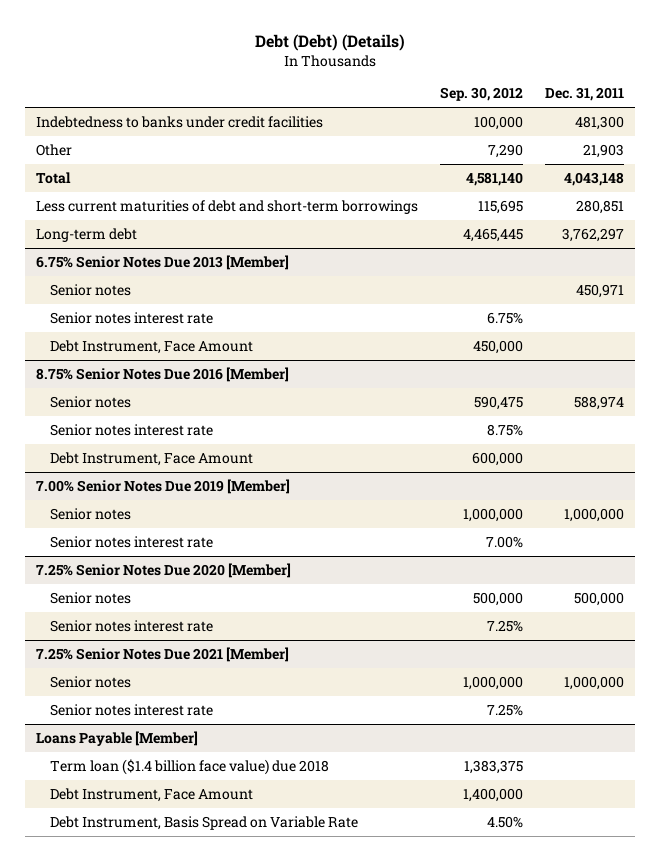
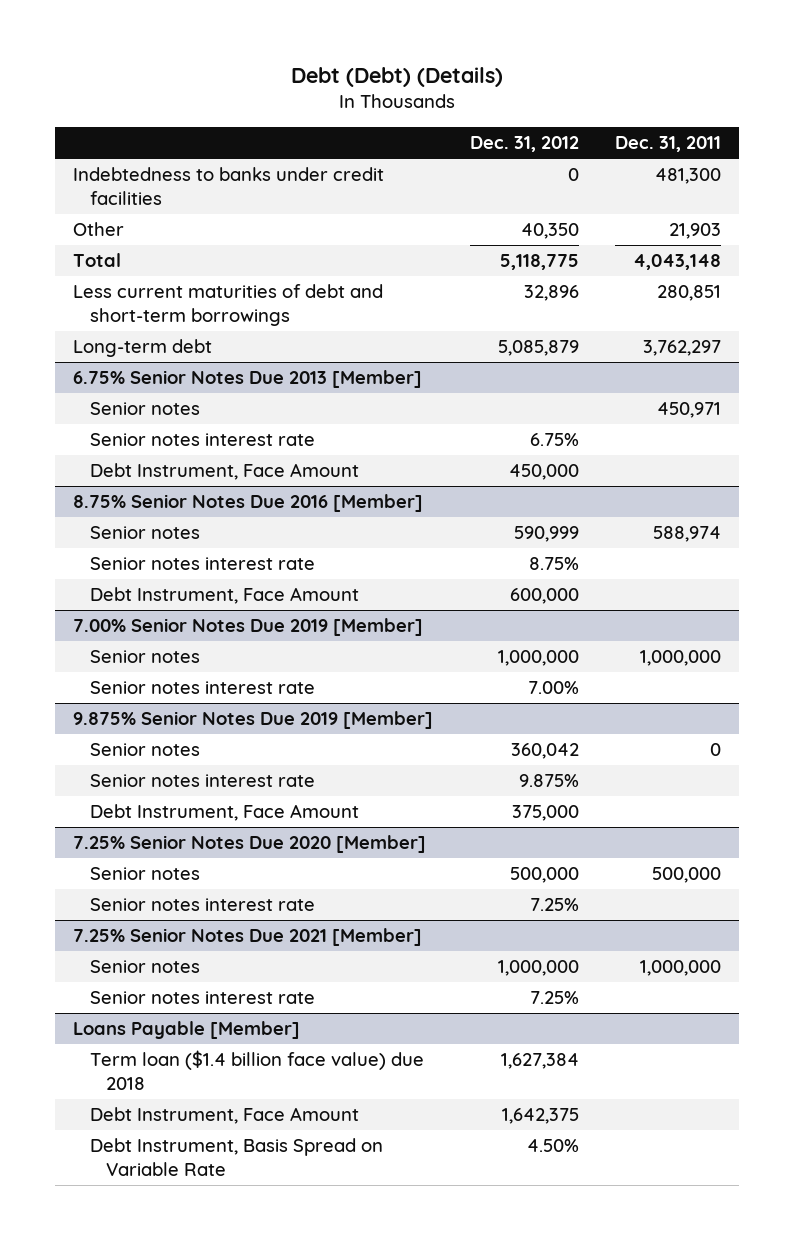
- | Sep. 30, 2012 | Dec. 31, 2011
+ | Dec. 31, 2012 | Dec. 31, 2011
+ 9.875% Senior Notes Due 2019 [Member]
+ Senior notes | 360,042 | 0
+ Senior notes interest rate | 9.875% |
+ Debt Instrument, Face Amount | 375,000 |

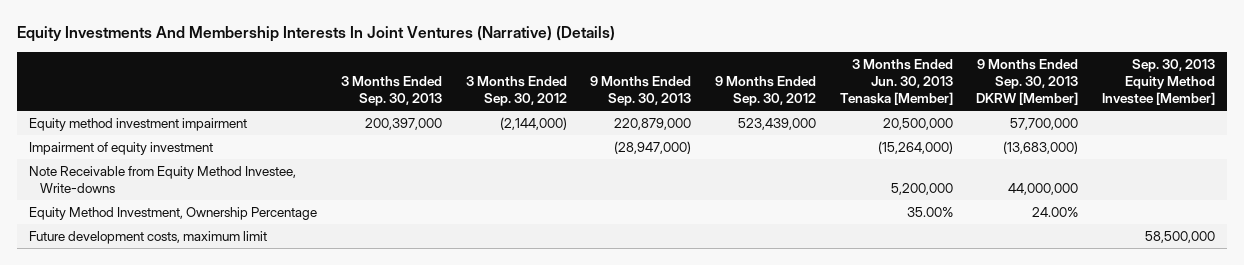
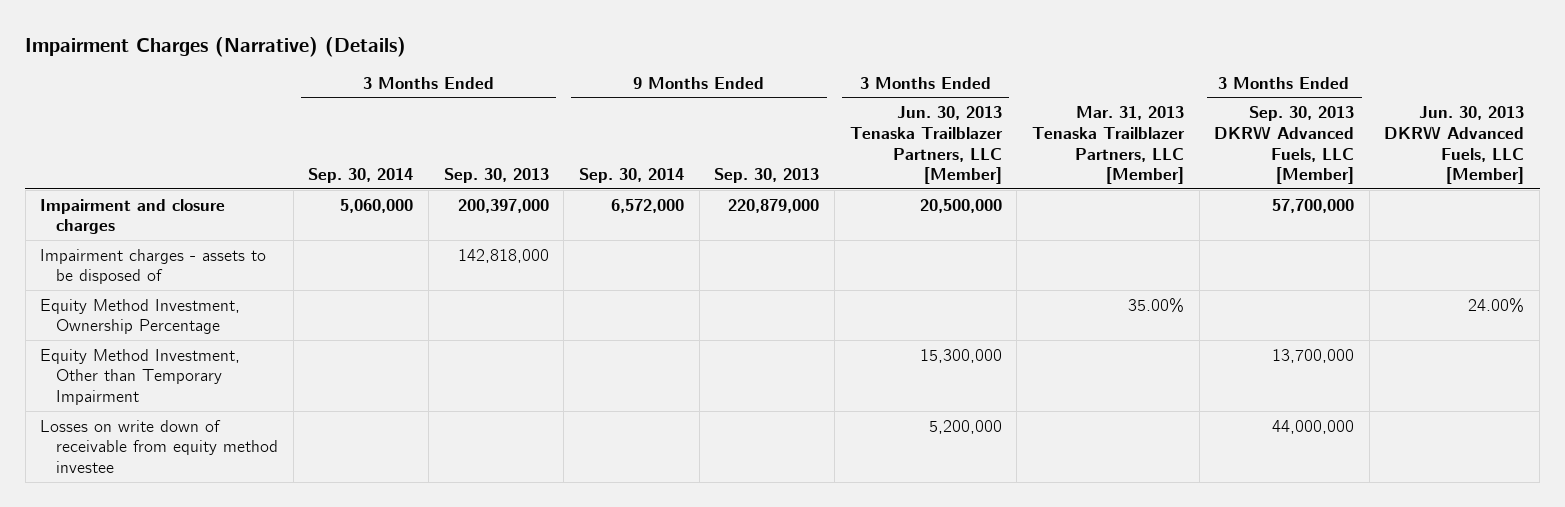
- Equity Investments And Membership Interests In Joint Ventures (Narrative) (Details)
+ Impairment Charges (Narrative) (Details)
- | 3 Months Ended Sep. 30, 2013 | 3 Months Ended Sep. 30, 2012 | 9 Months Ended Sep. 30, 2013 | 9 Months Ended Sep. 30, 2012 | 3 Months Ended Jun. 30, 2013 Tenaska [Member] | 9 Months Ended Sep. 30, 2013 DKRW [Member] | Sep. 30, 2013 Equity Method Investee [Member]
+ | 3 Months Ended Sep. 30, 2014 | 3 Months Ended Sep. 30, 2013 | 9 Months Ended Sep. 30, 2014 | 9 Months Ended Sep. 30, 2013 | 3 Months Ended Jun. 30, 2013 Tenaska Trailblazer Partners, LLC [Member] | Mar. 31, 2013 Tenaska Trailblazer Partners, LLC [Member] | 3 Months Ended Sep. 30, 2013 DKRW Advanced Fuels, LLC [Member] | Jun. 30, 2013 DKRW Advanced Fuels, LLC [Member]
- Equity method investment impairment | 200,397,000 | (2,144,000) | 220,879,000 | 523,439,000 | 20,500,000 | 57,700,000 |
- Impairment of equity investment | | | (28,947,000) | | (15,264,000) | (13,683,000) |
- Note Receivable from Equity Method Investee, Write-downs | | | | | 5,200,000 | 44,000,000 |
+ Impairment and closure charges | 5,060,000 | 200,397,000 | 6,572,000 | 220,879,000 | 20,500,000 | | 57,700,000 |
+ Impairment charges - assets to be disposed of | | 142,818,000 | | | | | |
- Future development costs, maximum limit | | | | | | | 58,500,000
+ Equity Method Investment, Other than Temporary Impairment | | | | | 15,300,000 | | 13,700,000 |
+ Losses on write down of receivable from equity method investee | | | | | 5,200,000 | | 44,000,000 |

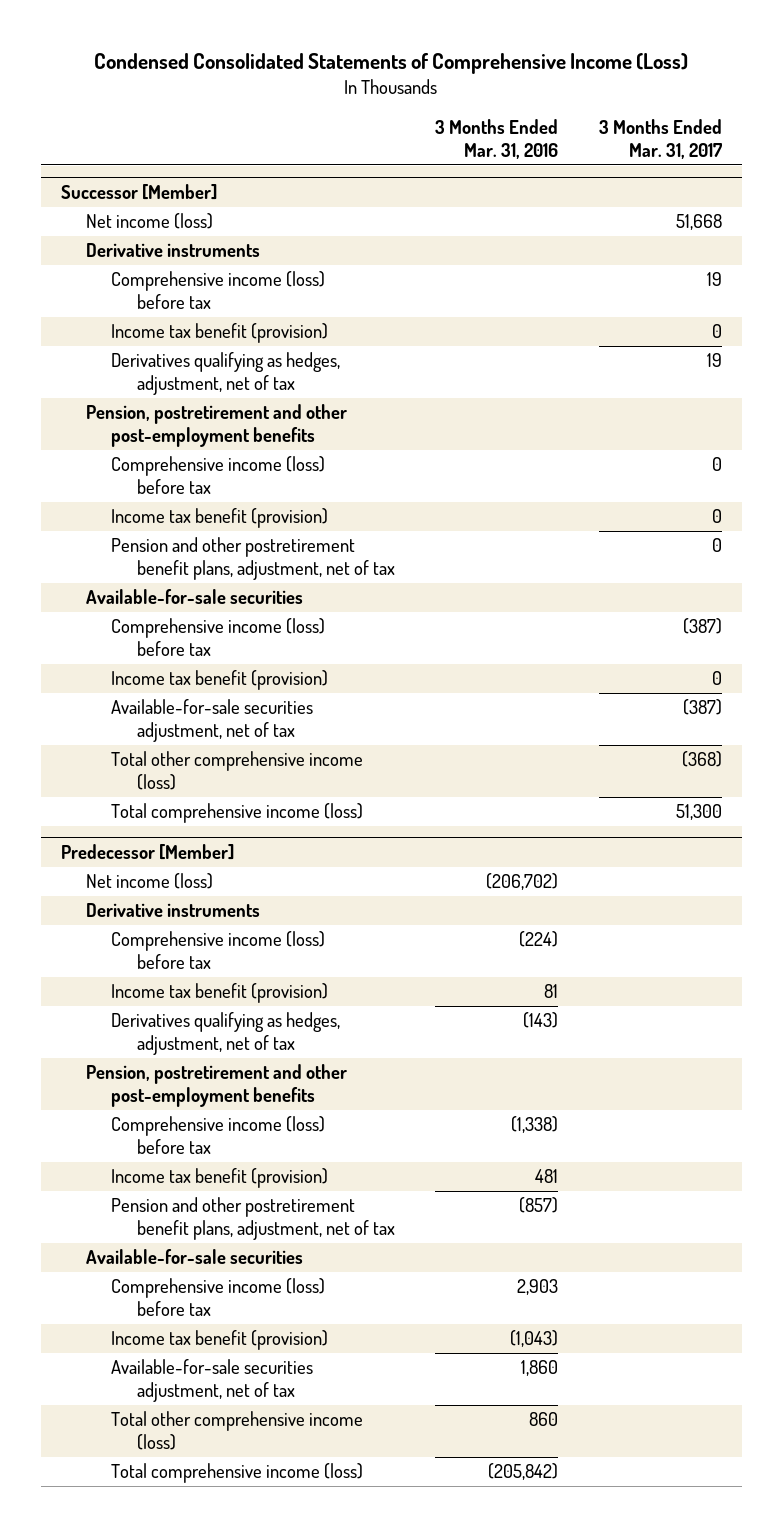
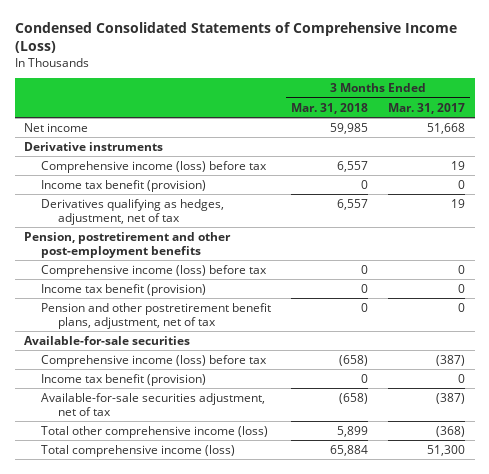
- | 3 Months Ended Mar. 31, 2016 | 3 Months Ended Mar. 31, 2017
+ | 3 Months Ended Mar. 31, 2018 | 3 Months Ended Mar. 31, 2017
- Successor [Member]
- Net income (loss) | | 51,668
+ Net income | 59,985 | 51,668
- Predecessor [Member]
- Net income (loss) | (206,702) |
- Derivative instruments
- Comprehensive income (loss) before tax | (224) |
- Income tax benefit (provision) | 81 |
- Derivatives qualifying as hedges, adjustment, net of tax | (143) |
- Pension, postretirement and other post-employment benefits
- Comprehensive income (loss) before tax | (1,338) |
- Income tax benefit (provision) | 481 |
- Pension and other postretirement benefit plans, adjustment, net of tax | (857) |
- Available-for-sale securities
- Comprehensive income (loss) before tax | 2,903 |
- Income tax benefit (provision) | (1,043) |
- Available-for-sale securities adjustment, net of tax | 1,860 |
- Total other comprehensive income (loss) | 860 |
- Total comprehensive income (loss) | (205,842) |

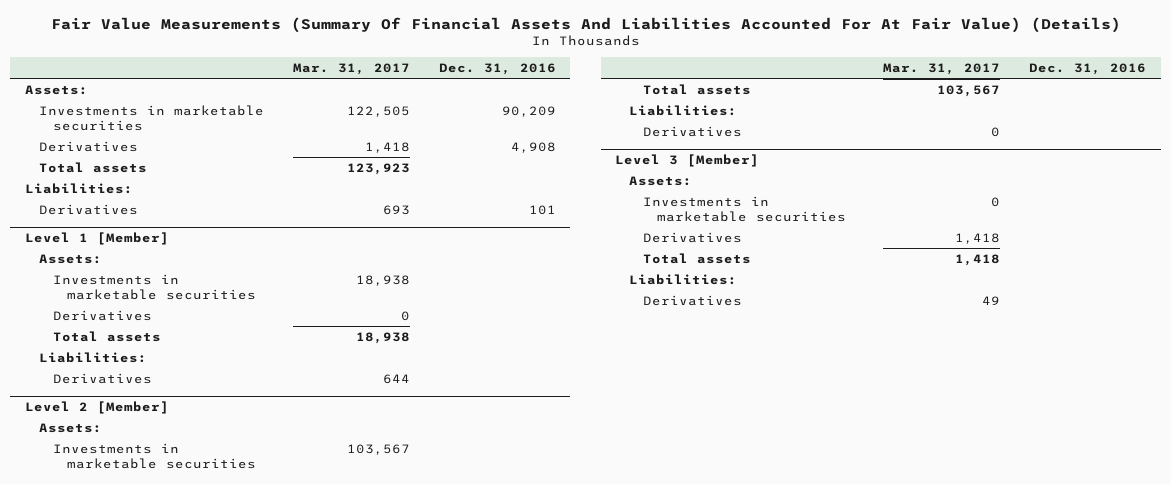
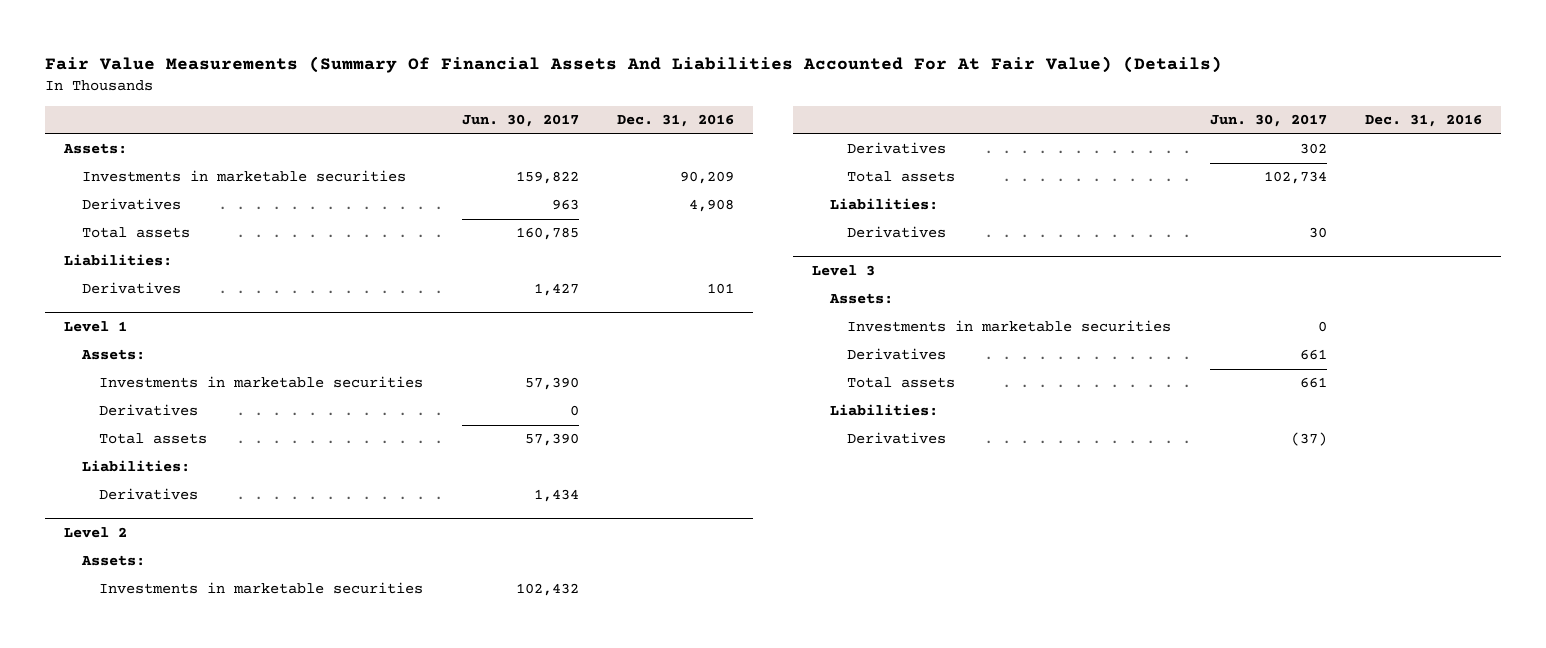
- | Mar. 31, 2017 | Dec. 31, 2016
+ | Jun. 30, 2017 | Dec. 31, 2016
- Level 1 [Member]
+ Level 1
- Level 2 [Member]
+ Level 2
+ Derivatives | 302 |
- Level 3 [Member]
+ Level 3

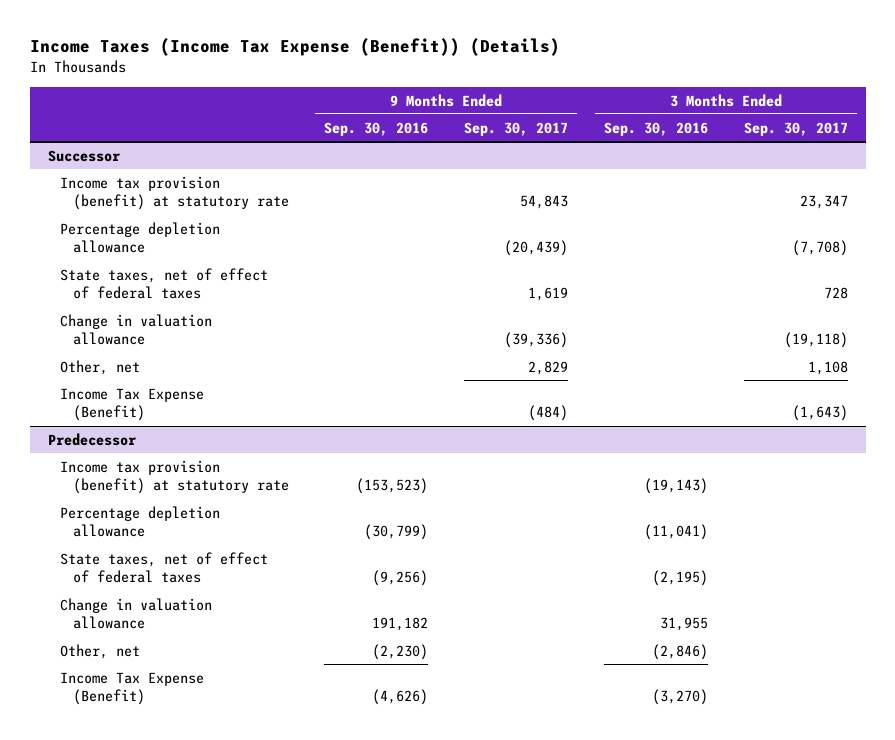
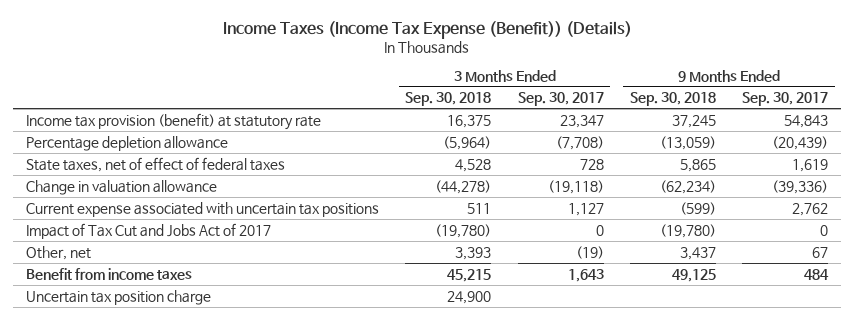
- | 9 Months Ended Sep. 30, 2016 | 9 Months Ended Sep. 30, 2017 | 3 Months Ended Sep. 30, 2016 | 3 Months Ended Sep. 30, 2017
+ | 3 Months Ended Sep. 30, 2018 | 3 Months Ended Sep. 30, 2017 | 9 Months Ended Sep. 30, 2018 | 9 Months Ended Sep. 30, 2017
- Successor
- Other, net | | 2,829 | | 1,108
- Income Tax Expense (Benefit) | | (484) | | (1,643)
- Predecessor
- Income tax provision (benefit) at statutory rate | (153,523) | | (19,143) |
- Percentage depletion allowance | (30,799) | | (11,041) |
- State taxes, net of effect of federal taxes | (9,256) | | (2,195) |
- Change in valuation allowance | 191,182 | | 31,955 |
- Other, net | (2,230) | | (2,846) |
- Income Tax Expense (Benefit) | (4,626) | | (3,270) |
+ Current expense associated with uncertain tax positions | 511 | 1,127 | (599) | 2,762
+ Impact of Tax Cut and Jobs Act of 2017 | (19,780) | 0 | (19,780) | 0
+ Other, net | 3,393 | (19) | 3,437 | 67
+ Benefit from income taxes | 45,215 | 1,643 | 49,125 | 484
+ Uncertain tax position charge | 24,900 | | |

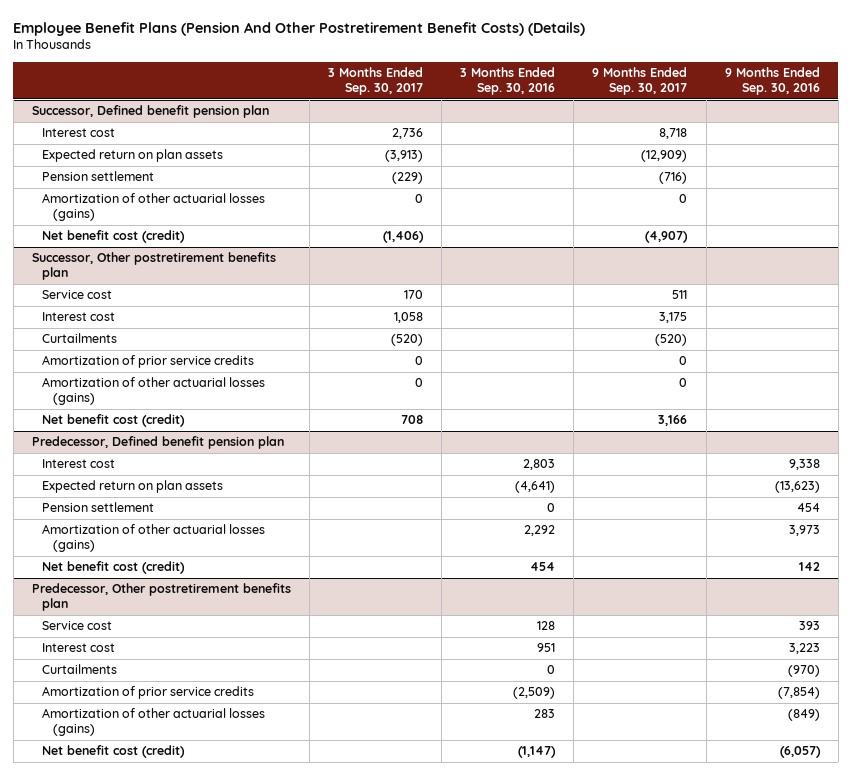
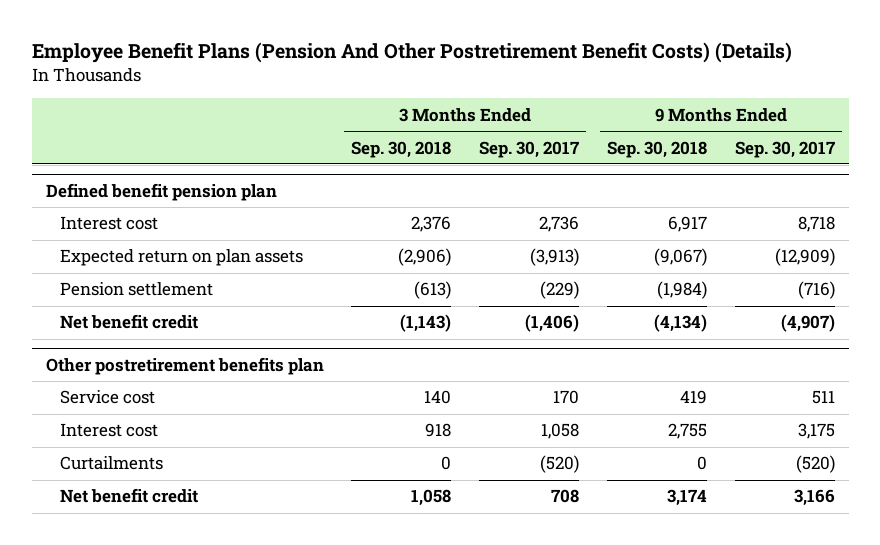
- | 3 Months Ended Sep. 30, 2017 | 3 Months Ended Sep. 30, 2016 | 9 Months Ended Sep. 30, 2017 | 9 Months Ended Sep. 30, 2016
+ | 3 Months Ended Sep. 30, 2018 | 3 Months Ended Sep. 30, 2017 | 9 Months Ended Sep. 30, 2018 | 9 Months Ended Sep. 30, 2017
- Successor, Defined benefit pension plan
+ Defined benefit pension plan
- Amortization of other actuarial losses (gains) | 0 | | 0 |
- Net benefit cost (credit) | (1,406) | | (4,907) |
- Successor, Other postretirement benefits plan
+ Net benefit credit | (1,143) | (1,406) | (4,134) | (4,907)
+ Other postretirement benefits plan
- Amortization of prior service credits | 0 | | 0 |
- Amortization of other actuarial losses (gains) | 0 | | 0 |
- Net benefit cost (credit) | 708 | | 3,166 |
- Predecessor, Defined benefit pension plan
- Interest cost | | 2,803 | | 9,338
- Expected return on plan assets | | (4,641) | | (13,623)
- Pension settlement | | 0 | | 454
- Amortization of other actuarial losses (gains) | | 2,292 | | 3,973
- Net benefit cost (credit) | | 454 | | 142
- Predecessor, Other postretirement benefits plan
- Service cost | | 128 | | 393
- Interest cost | | 951 | | 3,223
- Curtailments | | 0 | | (970)
- Amortization of prior service credits | | (2,509) | | (7,854)
- Amortization of other actuarial losses (gains) | | 283 | | (849)
- Net benefit cost (credit) | | (1,147) | | (6,057)
+ Net benefit credit | 1,058 | 708 | 3,174 | 3,166

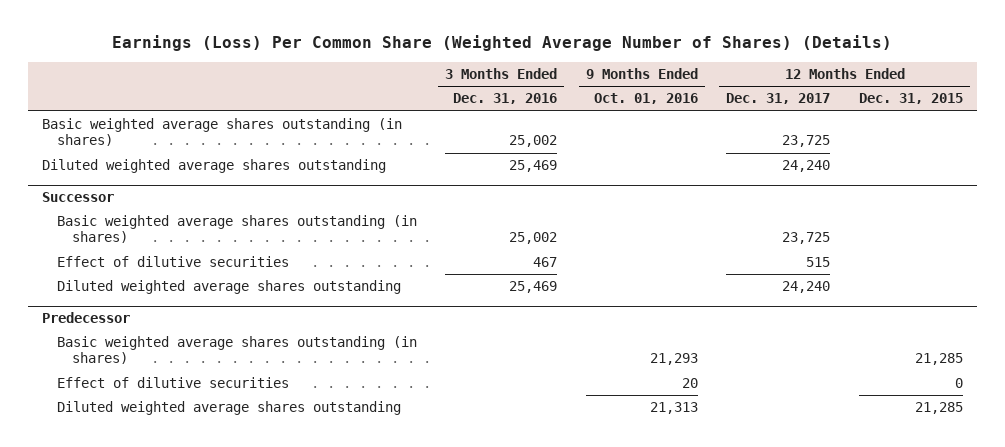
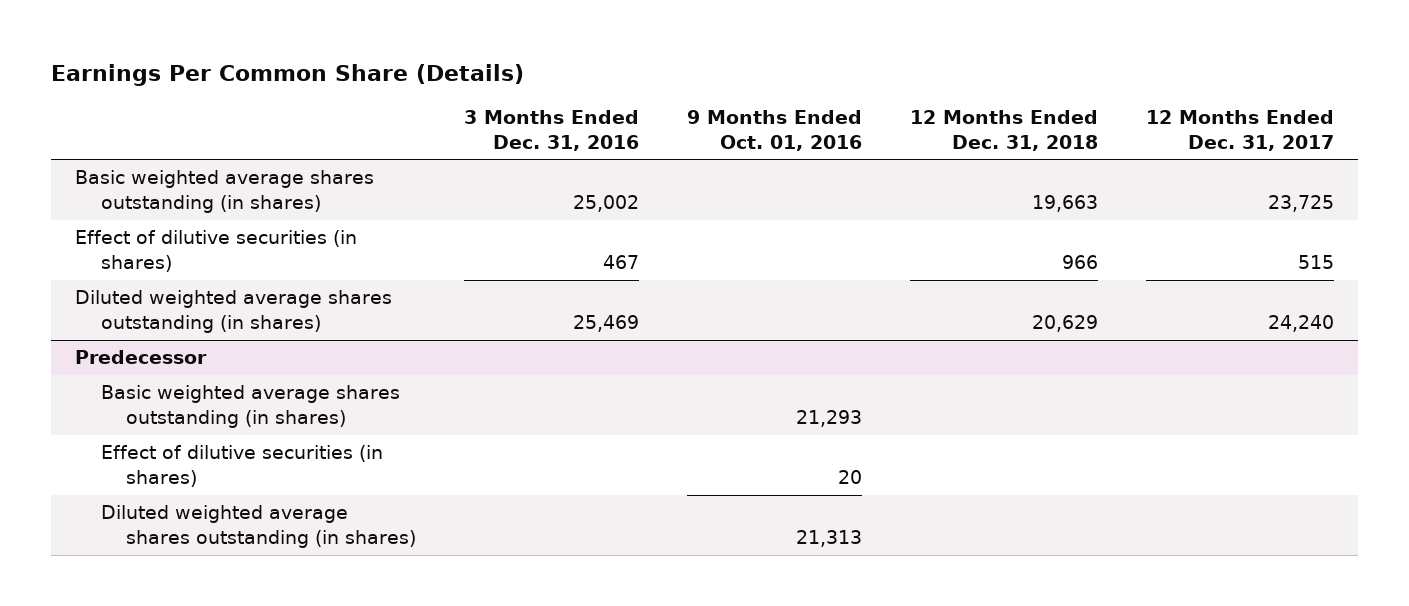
- Earnings (Loss) Per Common Share (Weighted Average Number of Shares) (Details)
+ Earnings Per Common Share (Details)
- | 3 Months Ended Dec. 31, 2016 | 9 Months Ended Oct. 01, 2016 | 12 Months Ended Dec. 31, 2017 | 12 Months Ended Dec. 31, 2015
+ | 3 Months Ended Dec. 31, 2016 | 9 Months Ended Oct. 01, 2016 | 12 Months Ended Dec. 31, 2018 | 12 Months Ended Dec. 31, 2017
- Diluted weighted average shares outstanding | 25,469 | | 24,240 |
- Successor
- Basic weighted average shares outstanding (in shares) | 25,002 | | 23,725 |
- Effect of dilutive securities | 467 | | 515 |
- Diluted weighted average shares outstanding | 25,469 | | 24,240 |
+ Effect of dilutive securities (in shares) | 467 | | 966 | 515
+ Diluted weighted average shares outstanding (in shares) | 25,469 | | 20,629 | 24,240
@ Predecessor
- Effect of dilutive securities | | 20 | | 0
- Diluted weighted average shares outstanding | | 21,313 | | 21,285
+ Effect of dilutive securities (in shares) | | 20 | |
+ Diluted weighted average shares outstanding (in shares) | | 21,313 | |

